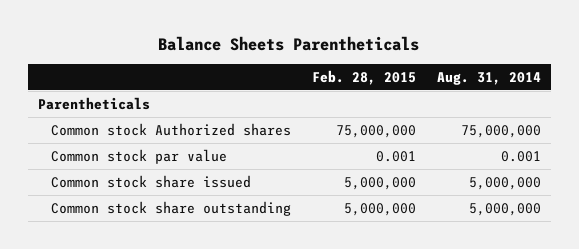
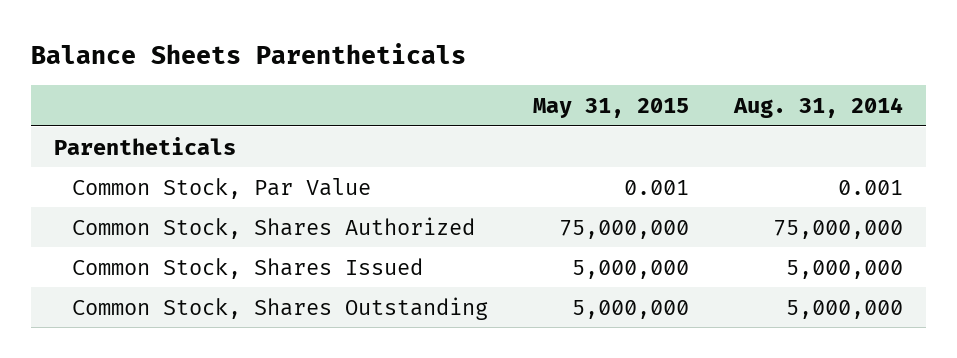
- | Feb. 28, 2015 | Aug. 31, 2014
+ | May 31, 2015 | Aug. 31, 2014
- Common stock Authorized shares | 75,000,000 | 75,000,000
- Common stock par value | 0.001 | 0.001
- Common stock share issued | 5,000,000 | 5,000,000
- Common stock share outstanding | 5,000,000 | 5,000,000
+ Common Stock, Par Value | 0.001 | 0.001
+ Common Stock, Shares Authorized | 75,000,000 | 75,000,000
+ Common Stock, Shares Issued | 5,000,000 | 5,000,000
+ Common Stock, Shares Outstanding | 5,000,000 | 5,000,000

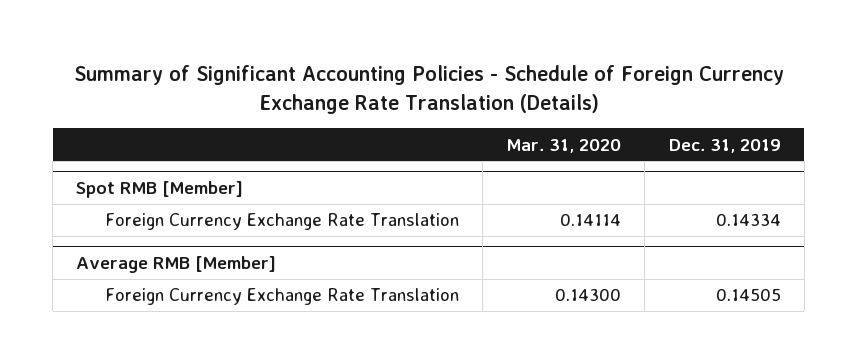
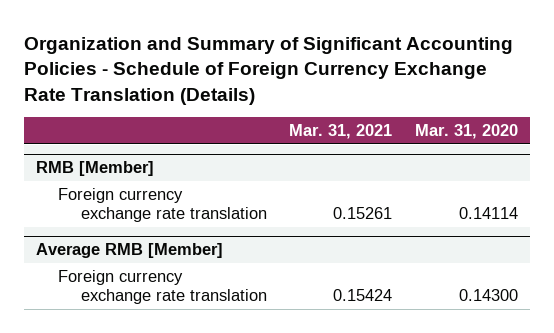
- Summary of Significant Accounting Policies - Schedule of Foreign Currency Exchange Rate Translation (Details)
+ Organization and Summary of Significant Accounting Policies - Schedule of Foreign Currency Exchange Rate Translation (Details)
- | Mar. 31, 2020 | Dec. 31, 2019
+ | Mar. 31, 2021 | Mar. 31, 2020
- Spot RMB [Member]
- Foreign Currency Exchange Rate Translation | 0.14114 | 0.14334
+ RMB [Member]
+ Foreign currency exchange rate translation | 0.15261 | 0.14114
@ Average RMB [Member]
- Foreign Currency Exchange Rate Translation | 0.14300 | 0.14505
+ Foreign currency exchange rate translation | 0.15424 | 0.14300

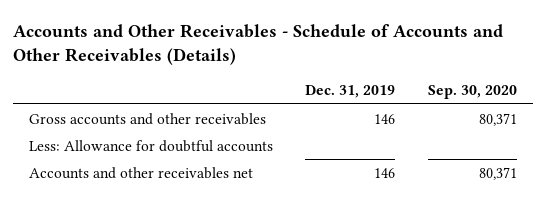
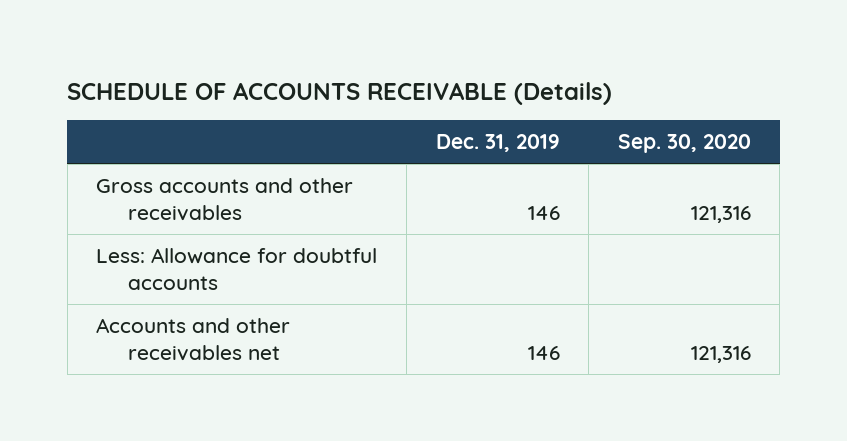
- Accounts and Other Receivables - Schedule of Accounts and Other Receivables (Details)
+ SCHEDULE OF ACCOUNTS RECEIVABLE (Details)
- Gross accounts and other receivables | 146 | 80,371
+ Gross accounts and other receivables | 146 | 121,316
- Accounts and other receivables net | 146 | 80,371
+ Accounts and other receivables net | 146 | 121,316

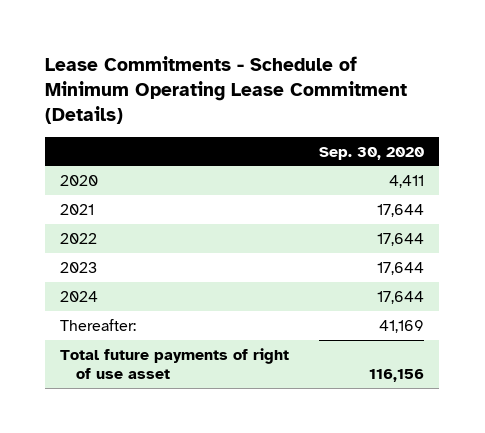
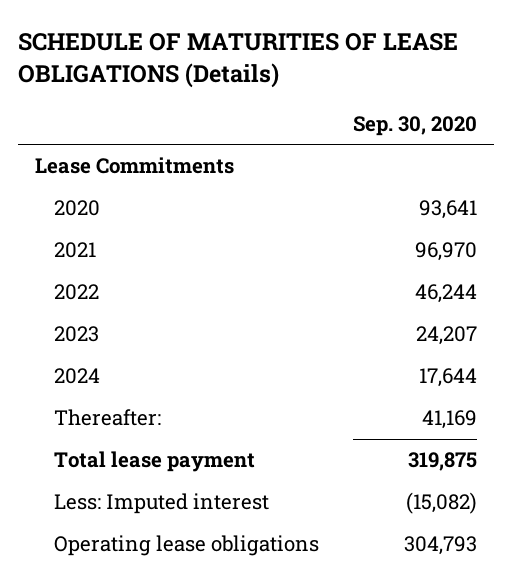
- Lease Commitments - Schedule of Minimum Operating Lease Commitment (Details)
+ SCHEDULE OF MATURITIES OF LEASE OBLIGATIONS (Details)
- 2020 | 4,411
- 2021 | 17,644
- 2022 | 17,644
- 2023 | 17,644
+ Lease Commitments
+ 2020 | 93,641
+ 2021 | 96,970
+ 2022 | 46,244
+ 2023 | 24,207
- Total future payments of right of use asset | 116,156
+ Total lease payment | 319,875
+ Less: Imputed interest | (15,082)
+ Operating lease obligations | 304,793

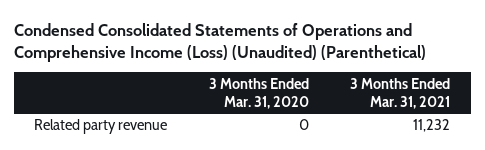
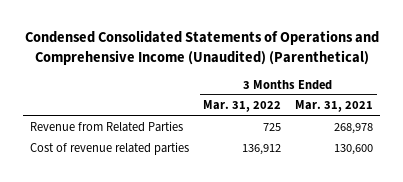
- Condensed Consolidated Statements of Operations and Comprehensive Income (Loss) (Unaudited) (Parenthetical)
+ Condensed Consolidated Statements of Operations and Comprehensive Income (Unaudited) (Parenthetical)
- | 3 Months Ended Mar. 31, 2020 | 3 Months Ended Mar. 31, 2021
+ | 3 Months Ended Mar. 31, 2022 | 3 Months Ended Mar. 31, 2021
- Related party revenue | 0 | 11,232
+ Revenue from Related Parties | 725 | 268,978
+ Cost of revenue related parties | 136,912 | 130,600

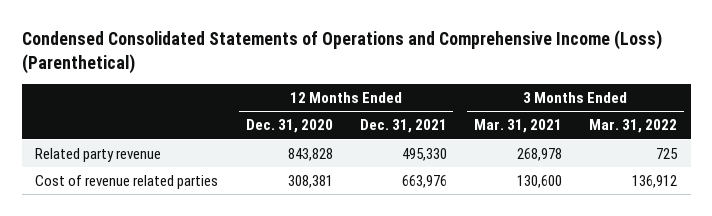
- Condensed Consolidated Statements of Operations and Comprehensive Income (Unaudited) (Parenthetical)
+ Condensed Consolidated Statements of Operations and Comprehensive Income (Loss) (Parenthetical)
- | 3 Months Ended Mar. 31, 2022 | 3 Months Ended Mar. 31, 2021
+ | 12 Months Ended Dec. 31, 2020 | 12 Months Ended Dec. 31, 2021 | 3 Months Ended Mar. 31, 2021 | 3 Months Ended Mar. 31, 2022
- Revenue from Related Parties | 725 | 268,978
+ Related party revenue | 843,828 | 495,330 | 268,978 | 725

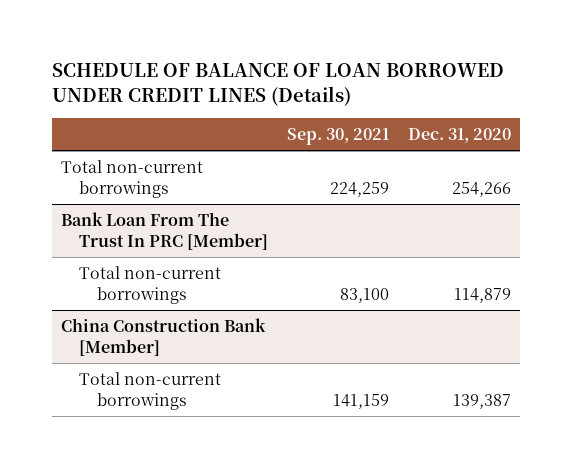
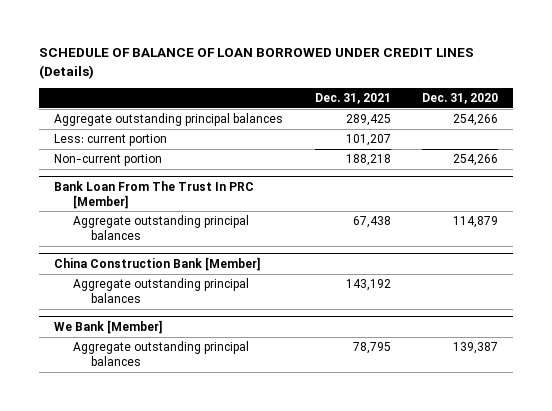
- | Sep. 30, 2021 | Dec. 31, 2020
+ | Dec. 31, 2021 | Dec. 31, 2020
- Total non-current borrowings | 224,259 | 254,266
+ Aggregate outstanding principal balances | 289,425 | 254,266
+ Less: current portion | 101,207 |
+ Non-current portion | 188,218 | 254,266
@ Bank Loan From The Trust In PRC [Member]
- Total non-current borrowings | 83,100 | 114,879
+ Aggregate outstanding principal balances | 67,438 | 114,879
@ China Construction Bank [Member]
- Total non-current borrowings | 141,159 | 139,387
+ Aggregate outstanding principal balances | 143,192 |
+ We Bank [Member]
+ Aggregate outstanding principal balances | 78,795 | 139,387

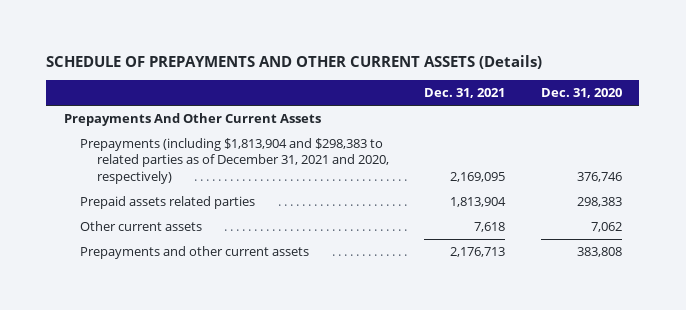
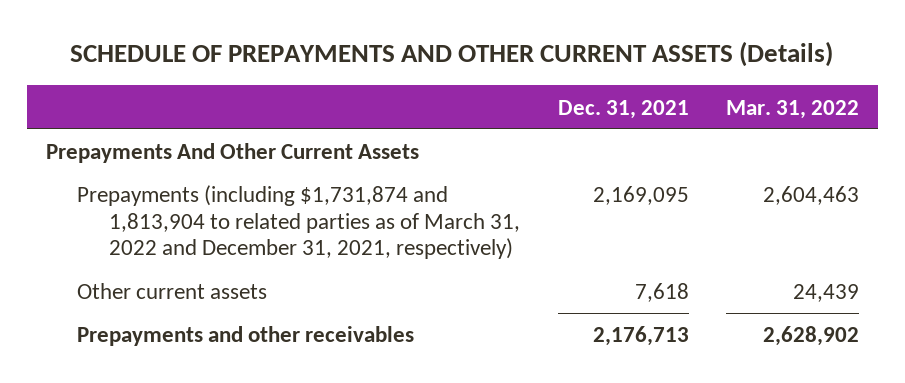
- | Dec. 31, 2021 | Dec. 31, 2020
+ | Dec. 31, 2021 | Mar. 31, 2022
- Prepayments (including $1,813,904 and $298,383 to related parties as of December 31, 2021 and 2020, respectively) | 2,169,095 | 376,746
- Prepaid assets related parties | 1,813,904 | 298,383
+ Prepayments (including $1,731,874 and 1,813,904 to related parties as of March 31, 2022 and December 31, 2021, respectively) | 2,169,095 | 2,604,463
- Prepayments and other current assets | 2,176,713 | 383,808
+ Prepayments and other receivables | 2,176,713 | 2,628,902

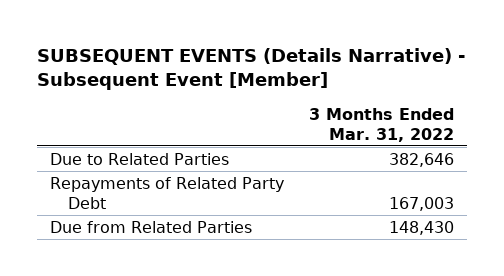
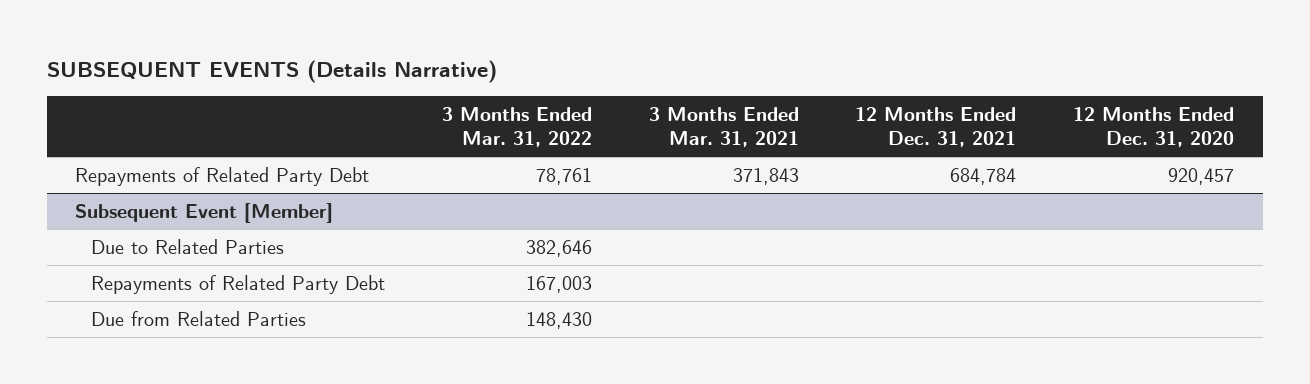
- SUBSEQUENT EVENTS (Details Narrative) - Subsequent Event [Member]
+ SUBSEQUENT EVENTS (Details Narrative)
- | 3 Months Ended Mar. 31, 2022
+ | 3 Months Ended Mar. 31, 2022 | 3 Months Ended Mar. 31, 2021 | 12 Months Ended Dec. 31, 2021 | 12 Months Ended Dec. 31, 2020
+ Repayments of Related Party Debt | 78,761 | 371,843 | 684,784 | 920,457
+ Subsequent Event [Member]

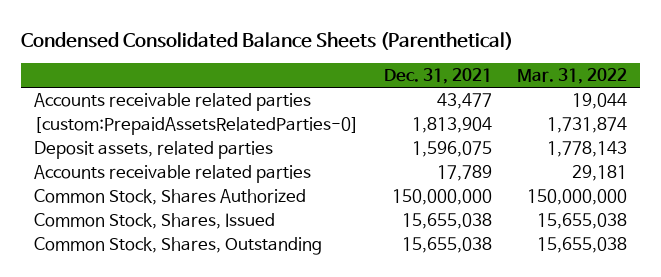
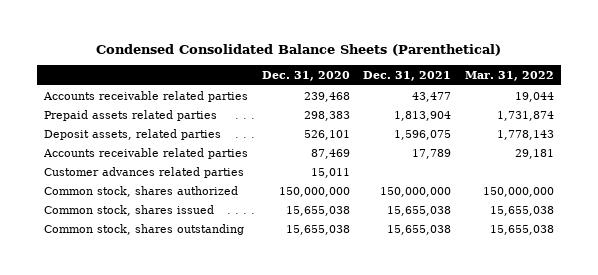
- | Dec. 31, 2021 | Mar. 31, 2022
+ | Dec. 31, 2020 | Dec. 31, 2021 | Mar. 31, 2022
- [custom:PrepaidAssetsRelatedParties-0] | 1,813,904 | 1,731,874
+ Prepaid assets related parties | 298,383 | 1,813,904 | 1,731,874
- Common Stock, Shares Authorized | 150,000,000 | 150,000,000
- Common Stock, Shares, Issued | 15,655,038 | 15,655,038
- Common Stock, Shares, Outstanding | 15,655,038 | 15,655,038
+ Customer advances related parties | 15,011 | |
+ Common stock, shares authorized | 150,000,000 | 150,000,000 | 150,000,000
+ Common stock, shares issued | 15,655,038 | 15,655,038 | 15,655,038
+ Common stock, shares outstanding | 15,655,038 | 15,655,038 | 15,655,038

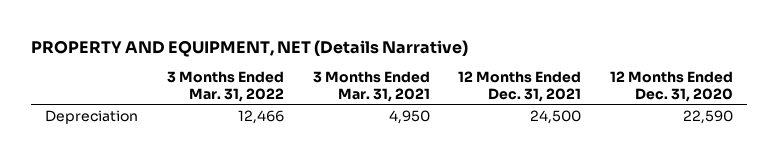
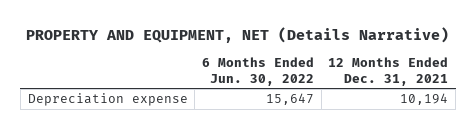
- | 3 Months Ended Mar. 31, 2022 | 3 Months Ended Mar. 31, 2021 | 12 Months Ended Dec. 31, 2021 | 12 Months Ended Dec. 31, 2020
+ | 6 Months Ended Jun. 30, 2022 | 12 Months Ended Dec. 31, 2021
- Depreciation | 12,466 | 4,950 | 24,500 | 22,590
+ Depreciation expense | 15,647 | 10,194

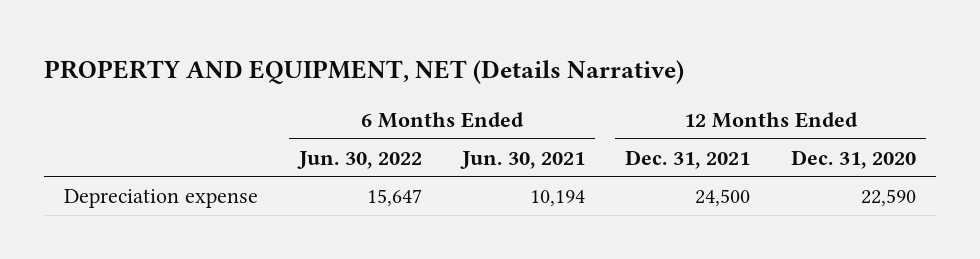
- | 6 Months Ended Jun. 30, 2022 | 12 Months Ended Dec. 31, 2021
+ | 6 Months Ended Jun. 30, 2022 | 6 Months Ended Jun. 30, 2021 | 12 Months Ended Dec. 31, 2021 | 12 Months Ended Dec. 31, 2020
- Depreciation expense | 15,647 | 10,194
+ Depreciation expense | 15,647 | 10,194 | 24,500 | 22,590

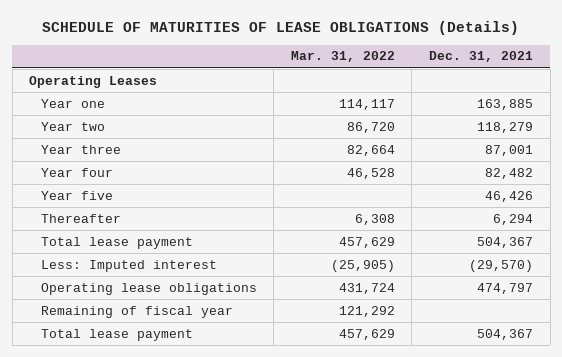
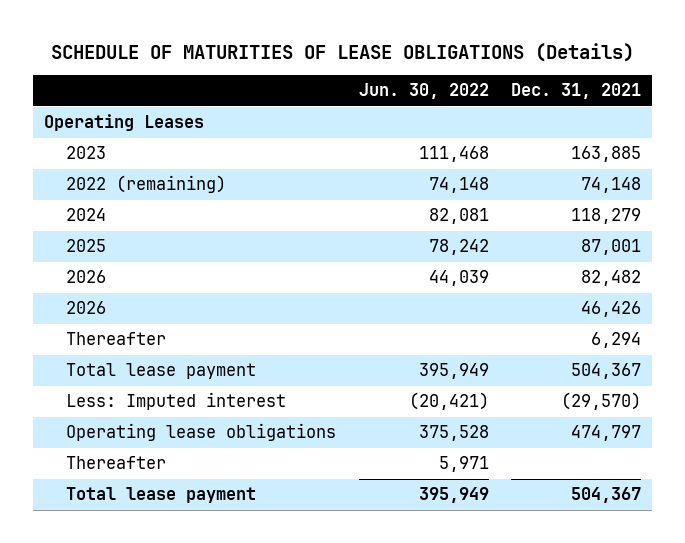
- | Mar. 31, 2022 | Dec. 31, 2021
+ | Jun. 30, 2022 | Dec. 31, 2021
- Year one | 114,117 | 163,885
- Year two | 86,720 | 118,279
- Year three | 82,664 | 87,001
- Year four | 46,528 | 82,482
- Year five | | 46,426
+ 2023 | 111,468 | 163,885
+ 2022 (remaining) | 74,148 | 74,148
+ 2024 | 82,081 | 118,279
+ 2025 | 78,242 | 87,001
+ 2026 | 44,039 | 82,482
+ 2026 | | 46,426
- Remaining of fiscal year | 121,292 |
+ Thereafter | 5,971 |

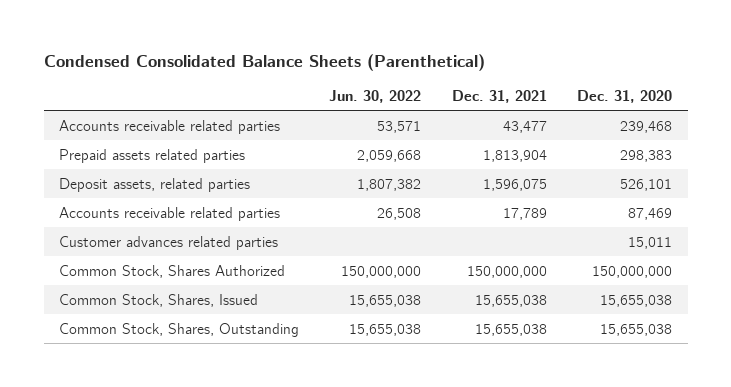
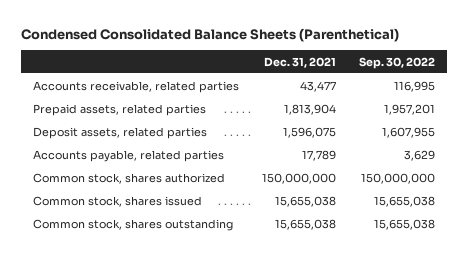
- | Jun. 30, 2022 | Dec. 31, 2021 | Dec. 31, 2020
+ | Dec. 31, 2021 | Sep. 30, 2022
- Accounts receivable related parties | 53,571 | 43,477 | 239,468
- Prepaid assets related parties | 2,059,668 | 1,813,904 | 298,383
+ Accounts receivable, related parties | 43,477 | 116,995
+ Prepaid assets, related parties | 1,813,904 | 1,957,201
- Accounts receivable related parties | 26,508 | 17,789 | 87,469
- Customer advances related parties | | | 15,011
- Common Stock, Shares Authorized | 150,000,000 | 150,000,000 | 150,000,000
- Common Stock, Shares, Issued | 15,655,038 | 15,655,038 | 15,655,038
- Common Stock, Shares, Outstanding | 15,655,038 | 15,655,038 | 15,655,038
+ Accounts payable, related parties | 17,789 | 3,629
+ Common stock, shares authorized | 150,000,000 | 150,000,000
+ Common stock, shares issued | 15,655,038 | 15,655,038
+ Common stock, shares outstanding | 15,655,038 | 15,655,038

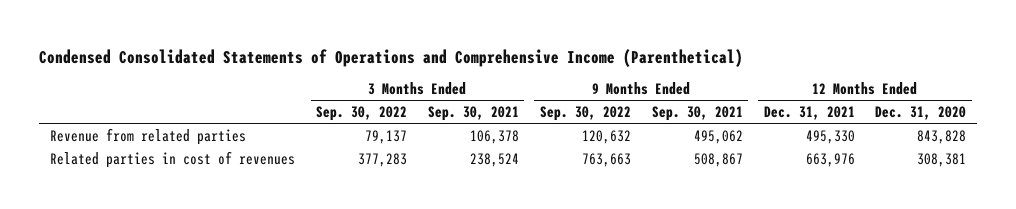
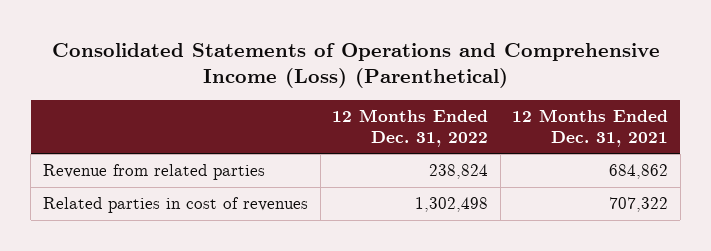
- Condensed Consolidated Statements of Operations and Comprehensive Income (Parenthetical)
+ Consolidated Statements of Operations and Comprehensive Income (Loss) (Parenthetical)
- | 3 Months Ended Sep. 30, 2022 | 3 Months Ended Sep. 30, 2021 | 9 Months Ended Sep. 30, 2022 | 9 Months Ended Sep. 30, 2021 | 12 Months Ended Dec. 31, 2021 | 12 Months Ended Dec. 31, 2020
+ | 12 Months Ended Dec. 31, 2022 | 12 Months Ended Dec. 31, 2021
- Revenue from related parties | 79,137 | 106,378 | 120,632 | 495,062 | 495,330 | 843,828
- Related parties in cost of revenues | 377,283 | 238,524 | 763,663 | 508,867 | 663,976 | 308,381
+ Revenue from related parties | 238,824 | 684,862
+ Related parties in cost of revenues | 1,302,498 | 707,322

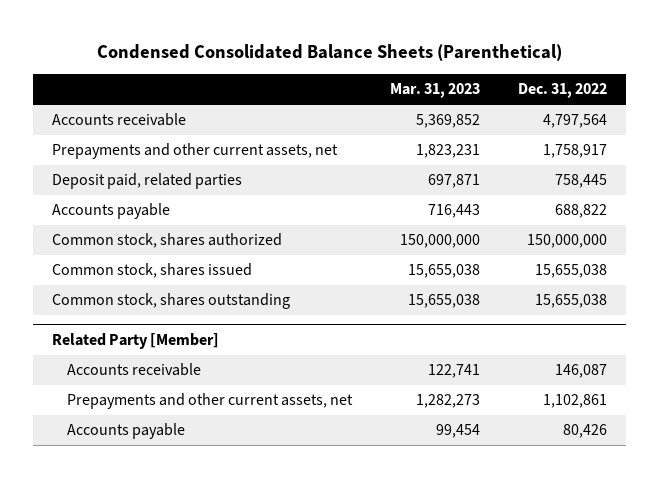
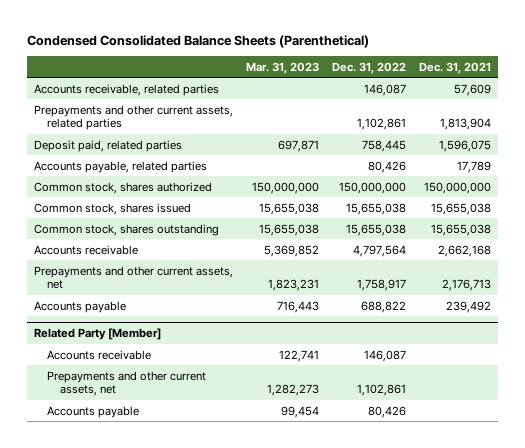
- | Mar. 31, 2023 | Dec. 31, 2022
+ | Mar. 31, 2023 | Dec. 31, 2022 | Dec. 31, 2021
+ Accounts receivable, related parties | | 146,087 | 57,609
+ Prepayments and other current assets, related parties | | 1,102,861 | 1,813,904
+ Accounts payable, related parties | | 80,426 | 17,789
moved down: Accounts receivable | 5,369,852 | 4,797,564 | 2,662,168
moved down: Prepayments and other current assets, net | 1,823,231 | 1,758,917 | 2,176,713
moved down: Accounts payable | 716,443 | 688,822 | 239,492

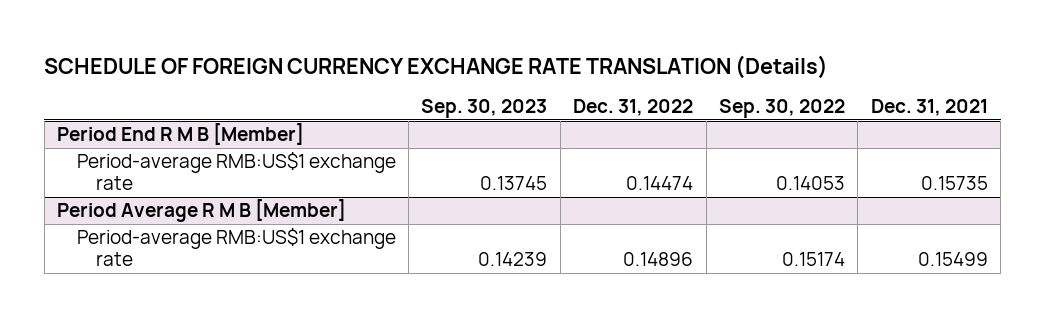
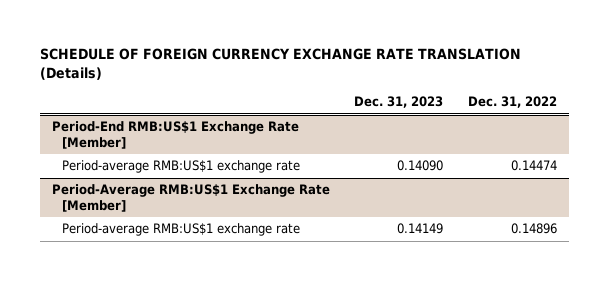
- | Sep. 30, 2023 | Dec. 31, 2022 | Sep. 30, 2022 | Dec. 31, 2021
+ | Dec. 31, 2023 | Dec. 31, 2022
- Period End R M B [Member]
+ Period-End RMB:US$1 Exchange Rate [Member]
- Period Average R M B [Member]
+ Period-Average RMB:US$1 Exchange Rate [Member]

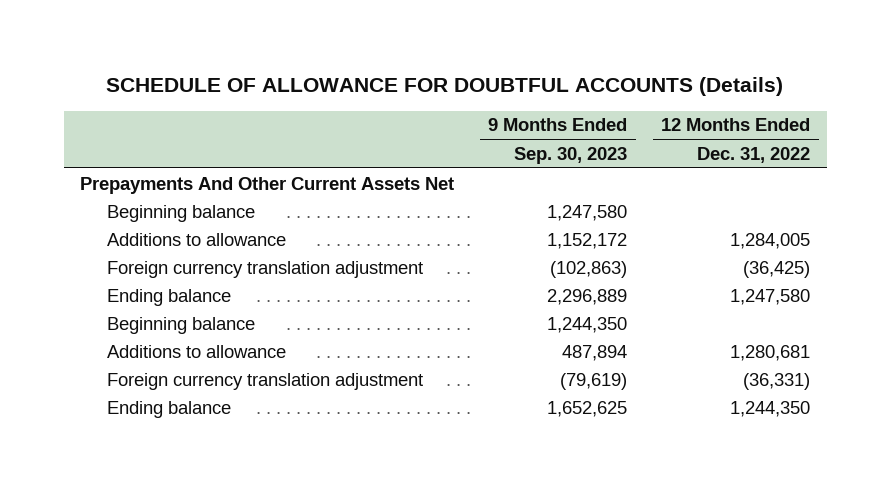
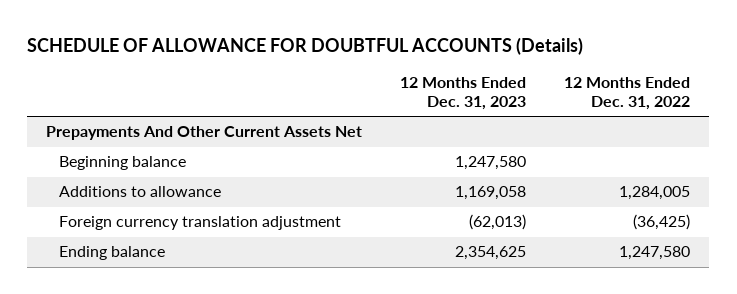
- | 9 Months Ended Sep. 30, 2023 | 12 Months Ended Dec. 31, 2022
+ | 12 Months Ended Dec. 31, 2023 | 12 Months Ended Dec. 31, 2022
- Beginning balance | 1,244,350 |
- Additions to allowance | 487,894 | 1,280,681
- Foreign currency translation adjustment | (79,619) | (36,331)
- Ending balance | 1,652,625 | 1,244,350

